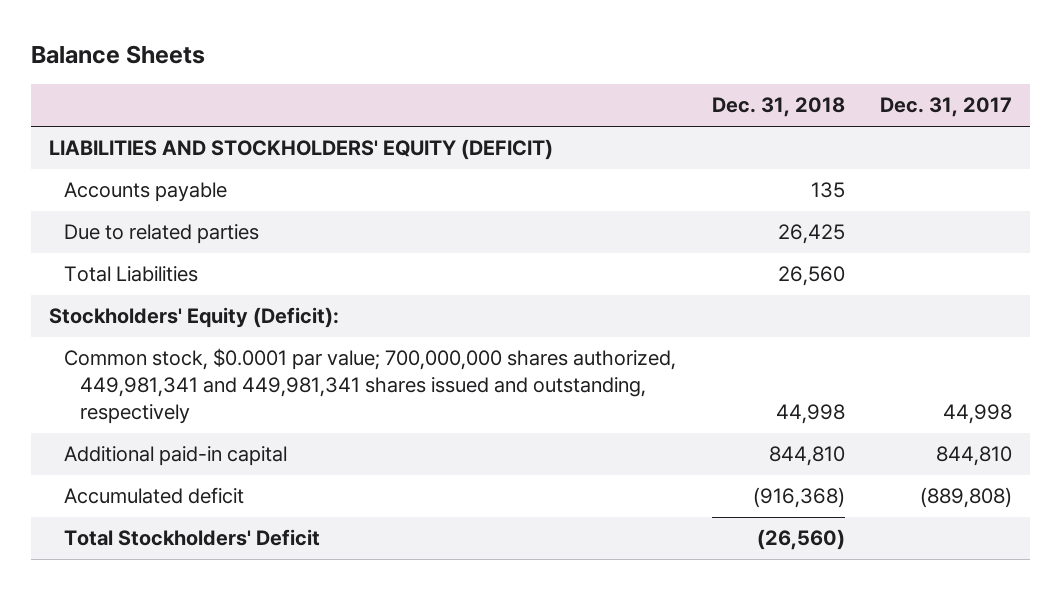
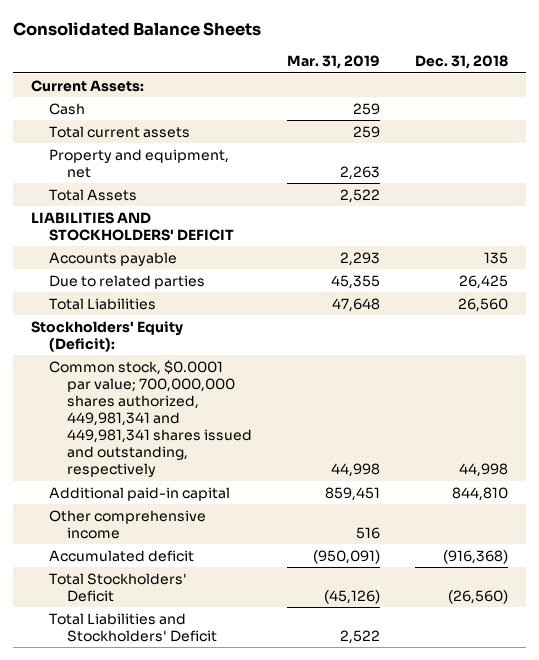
- Balance Sheets
+ Consolidated Balance Sheets
- | Dec. 31, 2018 | Dec. 31, 2017
+ | Mar. 31, 2019 | Dec. 31, 2018
- LIABILITIES AND STOCKHOLDERS' EQUITY (DEFICIT)
+ Current Assets:
+ Cash | 259 |
+ Total current assets | 259 |
+ Property and equipment, net | 2,263 |
+ Total Assets | 2,522 |
+ LIABILITIES AND STOCKHOLDERS' DEFICIT
+ Other comprehensive income | 516 |
+ Total Liabilities and Stockholders' Deficit | 2,522 |

